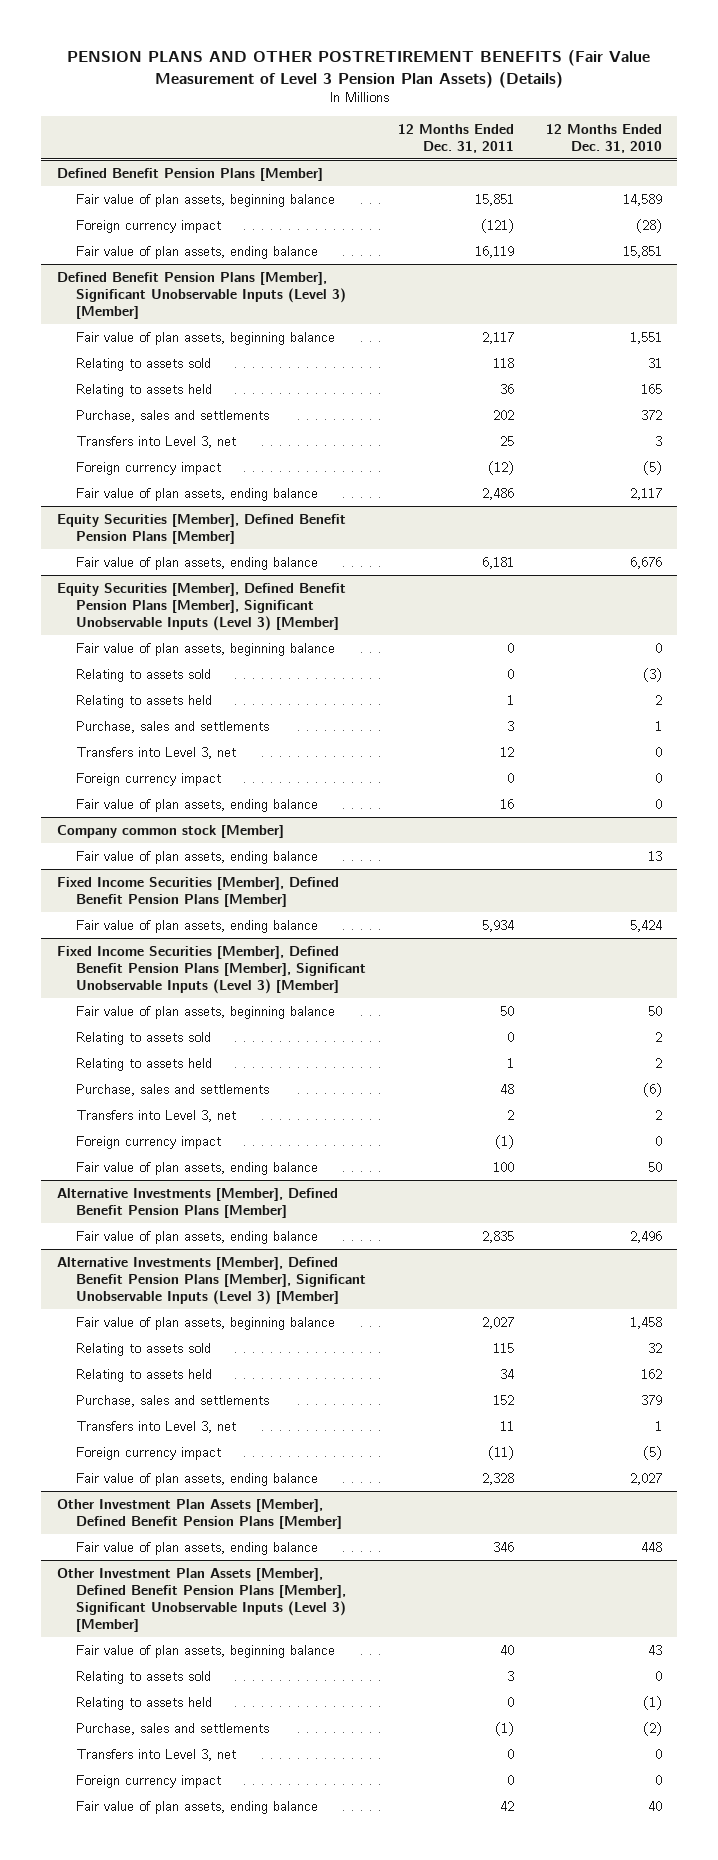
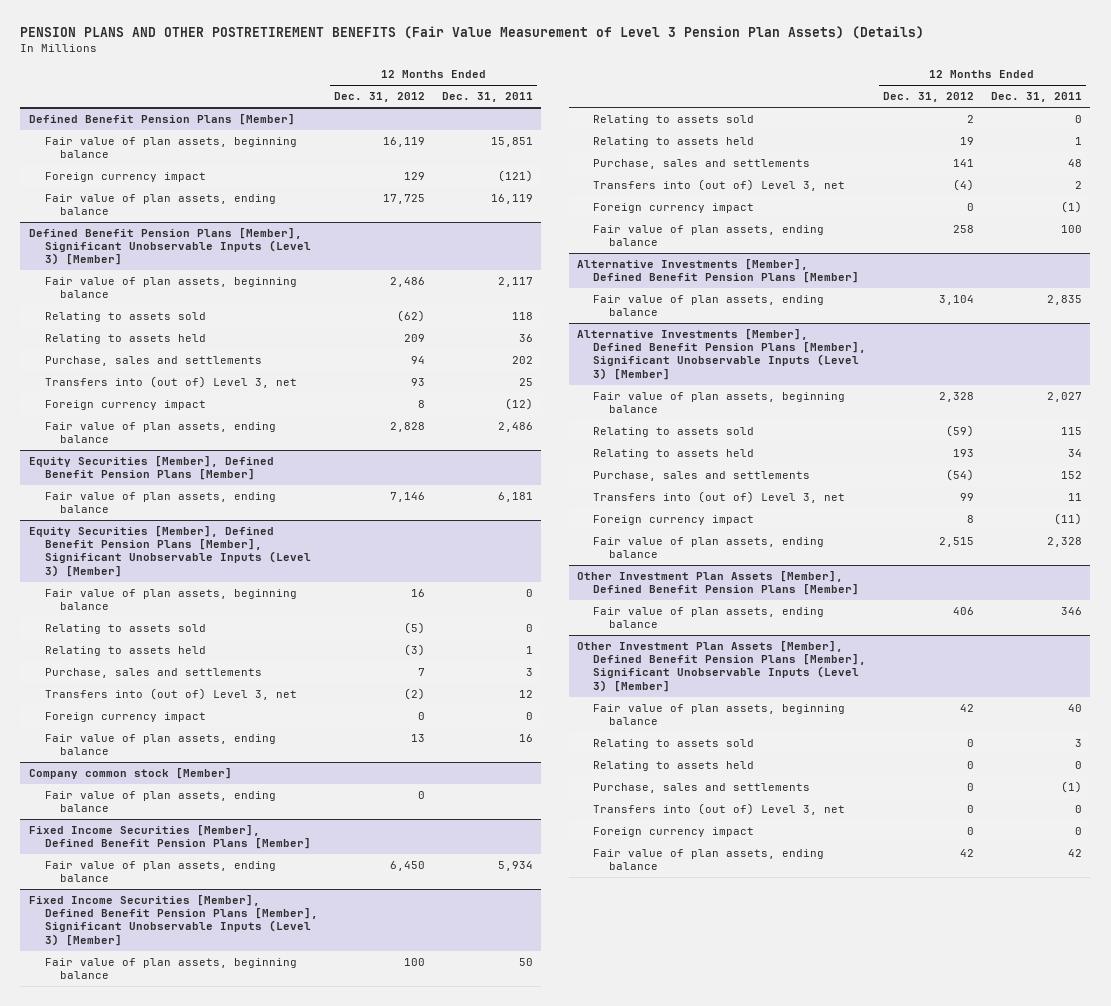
- | 12 Months Ended Dec. 31, 2011 | 12 Months Ended Dec. 31, 2010
+ | 12 Months Ended Dec. 31, 2012 | 12 Months Ended Dec. 31, 2011
@ Defined Benefit Pension Plans [Member], Significant Unobservable Inputs (Level 3) [Member]
- Transfers into Level 3, net | 25 | 3
+ Transfers into (out of) Level 3, net | 93 | 25
@ Equity Securities [Member], Defined Benefit Pension Plans [Member], Significant Unobservable Inputs (Level 3) [Member]
- Transfers into Level 3, net | 12 | 0
+ Transfers into (out of) Level 3, net | (2) | 12
@ Fixed Income Securities [Member], Defined Benefit Pension Plans [Member], Significant Unobservable Inputs (Level 3) [Member]
- Transfers into Level 3, net | 2 | 2
+ Transfers into (out of) Level 3, net | (4) | 2
@ Alternative Investments [Member], Defined Benefit Pension Plans [Member], Significant Unobservable Inputs (Level 3) [Member]
- Transfers into Level 3, net | 11 | 1
+ Transfers into (out of) Level 3, net | 99 | 11
@ Other Investment Plan Assets [Member], Defined Benefit Pension Plans [Member], Significant Unobservable Inputs (Level 3) [Member]
- Transfers into Level 3, net | 0 | 0
+ Transfers into (out of) Level 3, net | 0 | 0

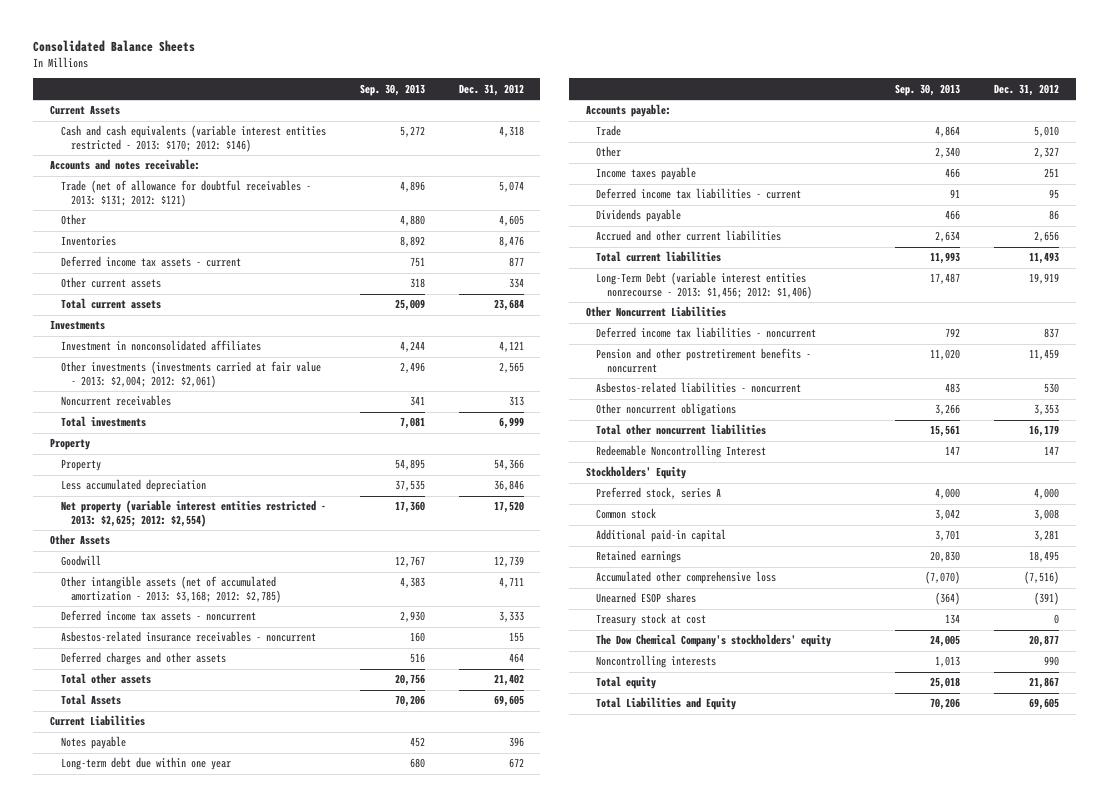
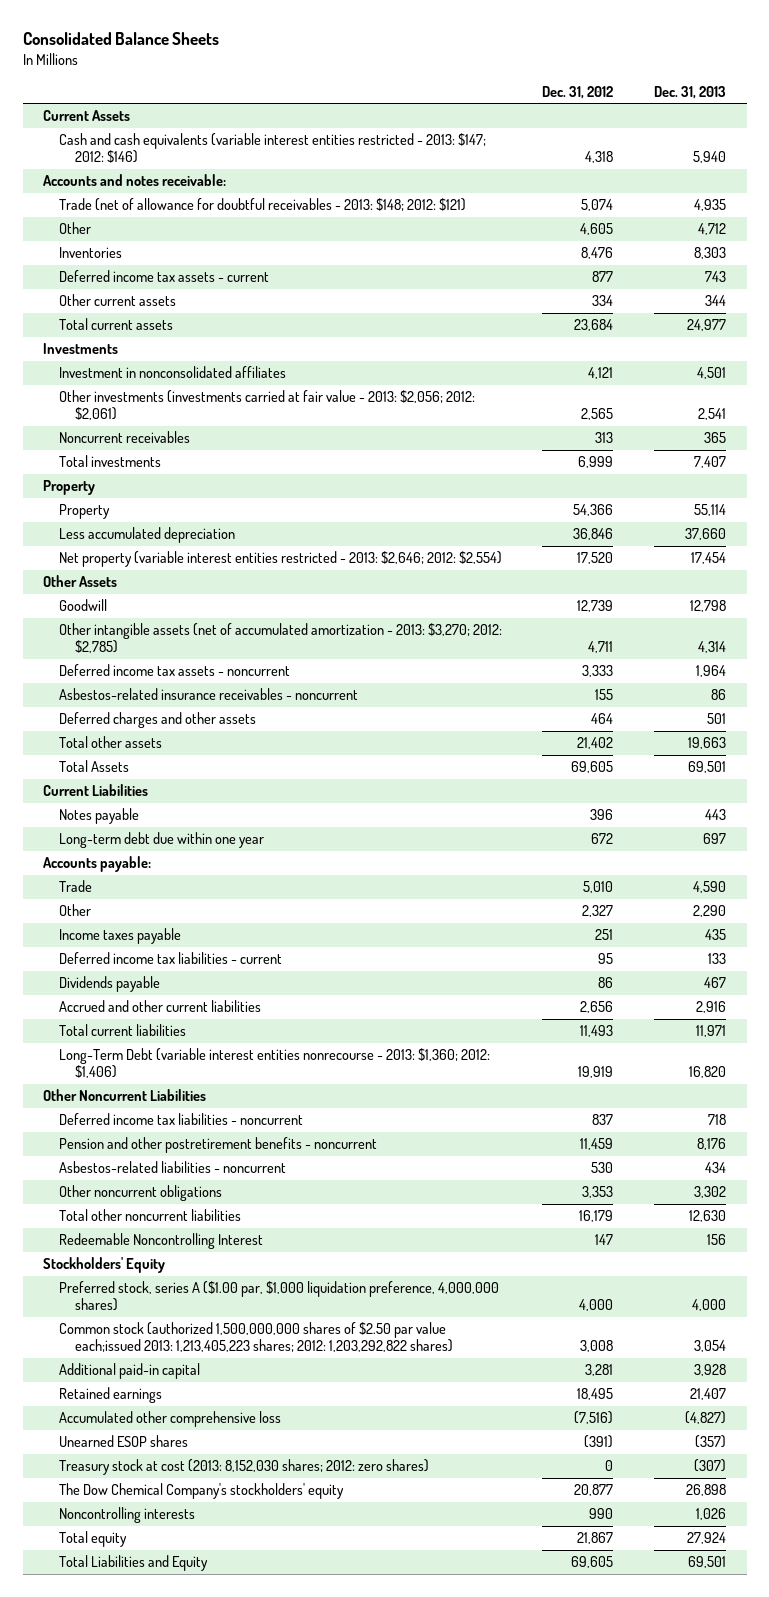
- | Sep. 30, 2013 | Dec. 31, 2012
+ | Dec. 31, 2012 | Dec. 31, 2013
- Cash and cash equivalents (variable interest entities restricted - 2013: $170; 2012: $146) | 5,272 | 4,318
+ Cash and cash equivalents (variable interest entities restricted - 2013: $147; 2012: $146) | 4,318 | 5,940
- Trade (net of allowance for doubtful receivables - 2013: $131; 2012: $121) | 4,896 | 5,074
+ Trade (net of allowance for doubtful receivables - 2013: $148; 2012: $121) | 5,074 | 4,935
- Other investments (investments carried at fair value - 2013: $2,004; 2012: $2,061) | 2,496 | 2,565
+ Other investments (investments carried at fair value - 2013: $2,056; 2012: $2,061) | 2,565 | 2,541
- Net property (variable interest entities restricted - 2013: $2,625; 2012: $2,554) | 17,360 | 17,520
+ Net property (variable interest entities restricted - 2013: $2,646; 2012: $2,554) | 17,520 | 17,454
- Other intangible assets (net of accumulated amortization - 2013: $3,168; 2012: $2,785) | 4,383 | 4,711
+ Other intangible assets (net of accumulated amortization - 2013: $3,270; 2012: $2,785) | 4,711 | 4,314
- Long-Term Debt (variable interest entities nonrecourse - 2013: $1,456; 2012: $1,406) | 17,487 | 19,919
+ Long-Term Debt (variable interest entities nonrecourse - 2013: $1,360; 2012: $1,406) | 19,919 | 16,820
- Preferred stock, series A | 4,000 | 4,000
- Common stock | 3,042 | 3,008
+ Preferred stock, series A ($1.00 par, $1,000 liquidation preference, 4,000,000 shares) | 4,000 | 4,000
+ Common stock (authorized 1,500,000,000 shares of $2.50 par value each;issued 2013: 1,213,405,223 shares; 2012: 1,203,292,822 shares) | 3,008 | 3,054
- Treasury stock at cost | 134 | 0
+ Treasury stock at cost (2013: 8,152,030 shares; 2012: zero shares) | 0 | (307)

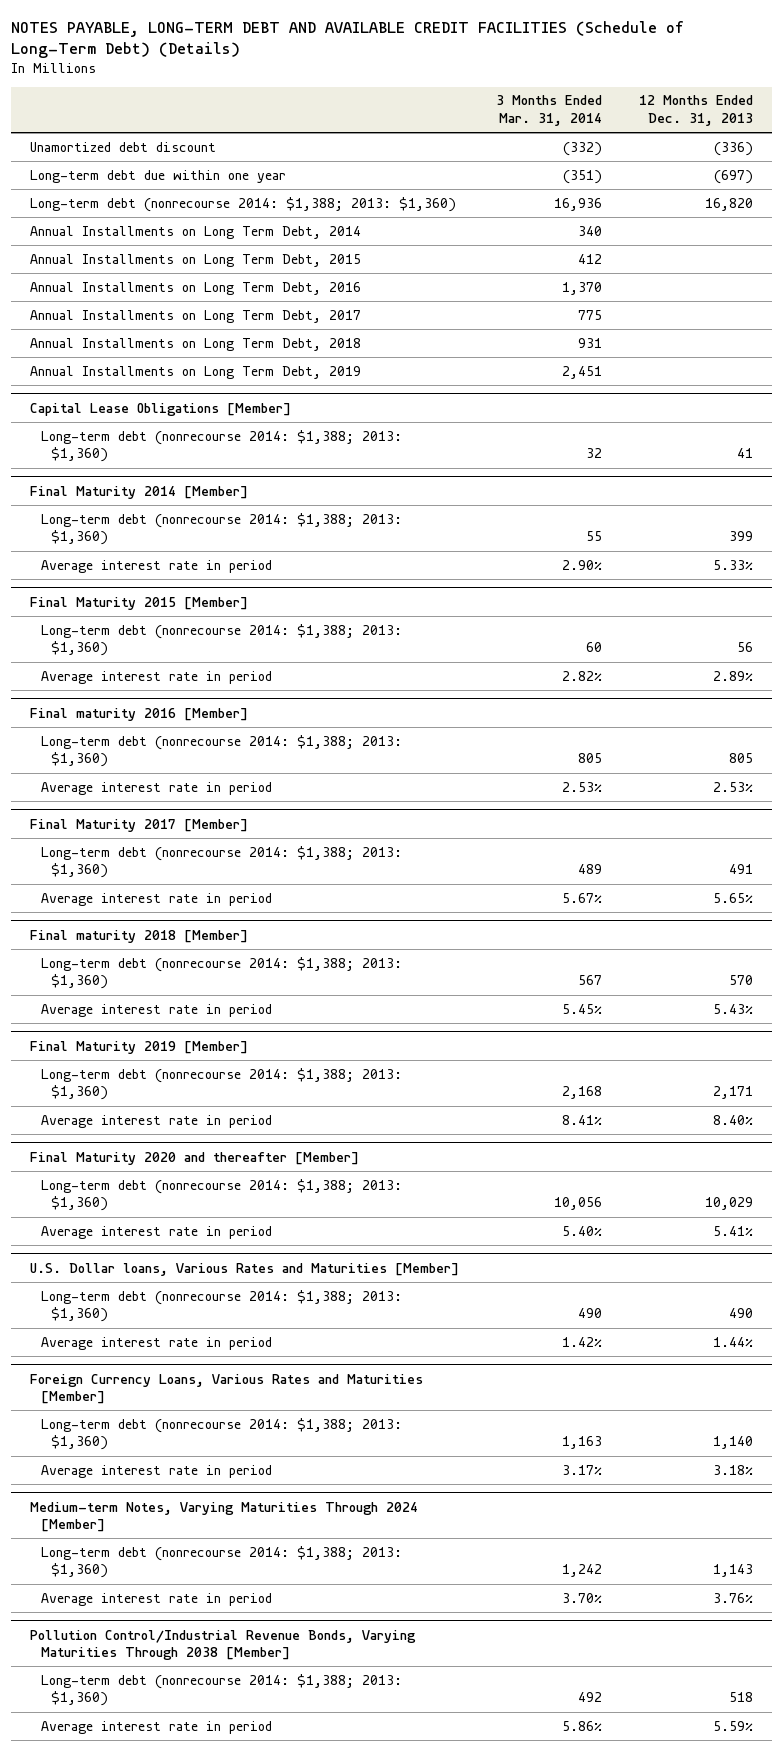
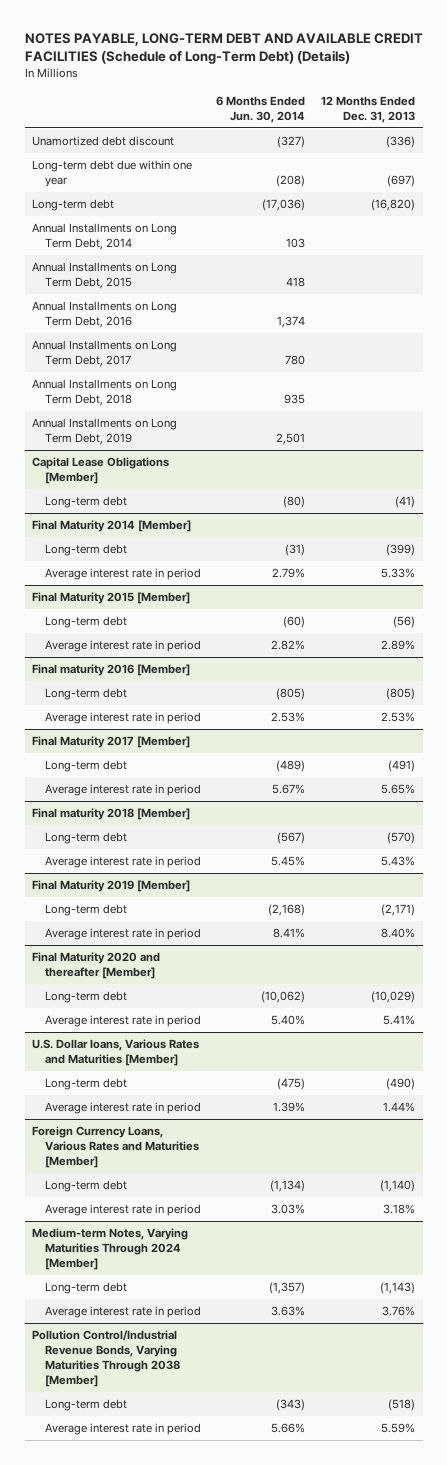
- | 3 Months Ended Mar. 31, 2014 | 12 Months Ended Dec. 31, 2013
+ | 6 Months Ended Jun. 30, 2014 | 12 Months Ended Dec. 31, 2013
- Long-term debt (nonrecourse 2014: $1,388; 2013: $1,360) | 16,936 | 16,820
+ Long-term debt | (17,036) | (16,820)
@ Capital Lease Obligations [Member]
- Long-term debt (nonrecourse 2014: $1,388; 2013: $1,360) | 32 | 41
+ Long-term debt | (80) | (41)
@ Final Maturity 2014 [Member]
- Long-term debt (nonrecourse 2014: $1,388; 2013: $1,360) | 55 | 399
+ Long-term debt | (31) | (399)
@ Final Maturity 2015 [Member]
- Long-term debt (nonrecourse 2014: $1,388; 2013: $1,360) | 60 | 56
+ Long-term debt | (60) | (56)
@ Final maturity 2016 [Member]
- Long-term debt (nonrecourse 2014: $1,388; 2013: $1,360) | 805 | 805
+ Long-term debt | (805) | (805)
@ Final Maturity 2017 [Member]
- Long-term debt (nonrecourse 2014: $1,388; 2013: $1,360) | 489 | 491
+ Long-term debt | (489) | (491)
@ Final maturity 2018 [Member]
- Long-term debt (nonrecourse 2014: $1,388; 2013: $1,360) | 567 | 570
+ Long-term debt | (567) | (570)
@ Final Maturity 2019 [Member]
- Long-term debt (nonrecourse 2014: $1,388; 2013: $1,360) | 2,168 | 2,171
+ Long-term debt | (2,168) | (2,171)
@ Final Maturity 2020 and thereafter [Member]
- Long-term debt (nonrecourse 2014: $1,388; 2013: $1,360) | 10,056 | 10,029
+ Long-term debt | (10,062) | (10,029)
@ U.S. Dollar loans, Various Rates and Maturities [Member]
- Long-term debt (nonrecourse 2014: $1,388; 2013: $1,360) | 490 | 490
+ Long-term debt | (475) | (490)
@ Foreign Currency Loans, Various Rates and Maturities [Member]
- Long-term debt (nonrecourse 2014: $1,388; 2013: $1,360) | 1,163 | 1,140
+ Long-term debt | (1,134) | (1,140)
@ Medium-term Notes, Varying Maturities Through 2024 [Member]
- Long-term debt (nonrecourse 2014: $1,388; 2013: $1,360) | 1,242 | 1,143
+ Long-term debt | (1,357) | (1,143)
@ Pollution Control/Industrial Revenue Bonds, Varying Maturities Through 2038 [Member]
- Long-term debt (nonrecourse 2014: $1,388; 2013: $1,360) | 492 | 518
+ Long-term debt | (343) | (518)

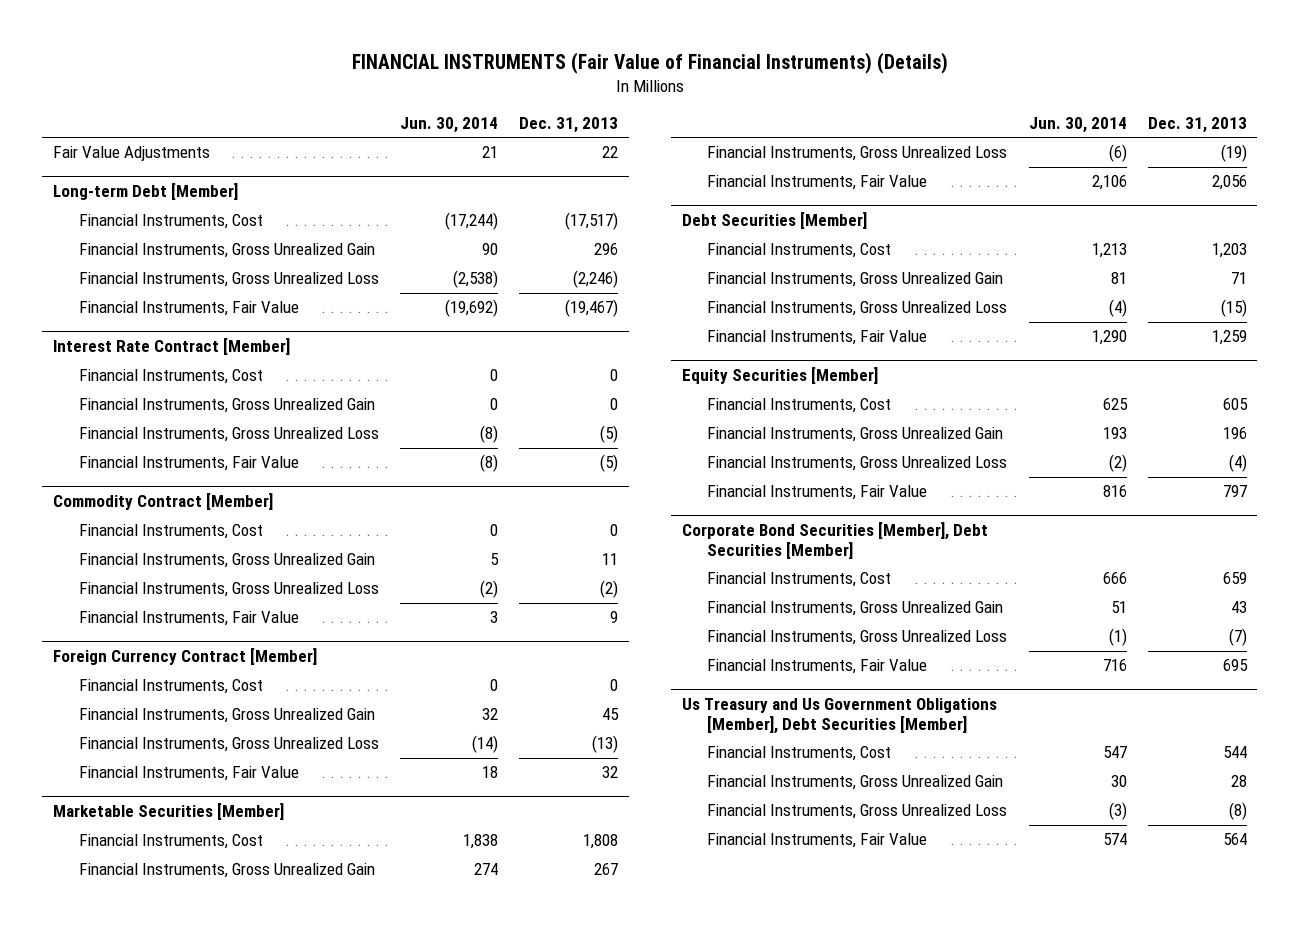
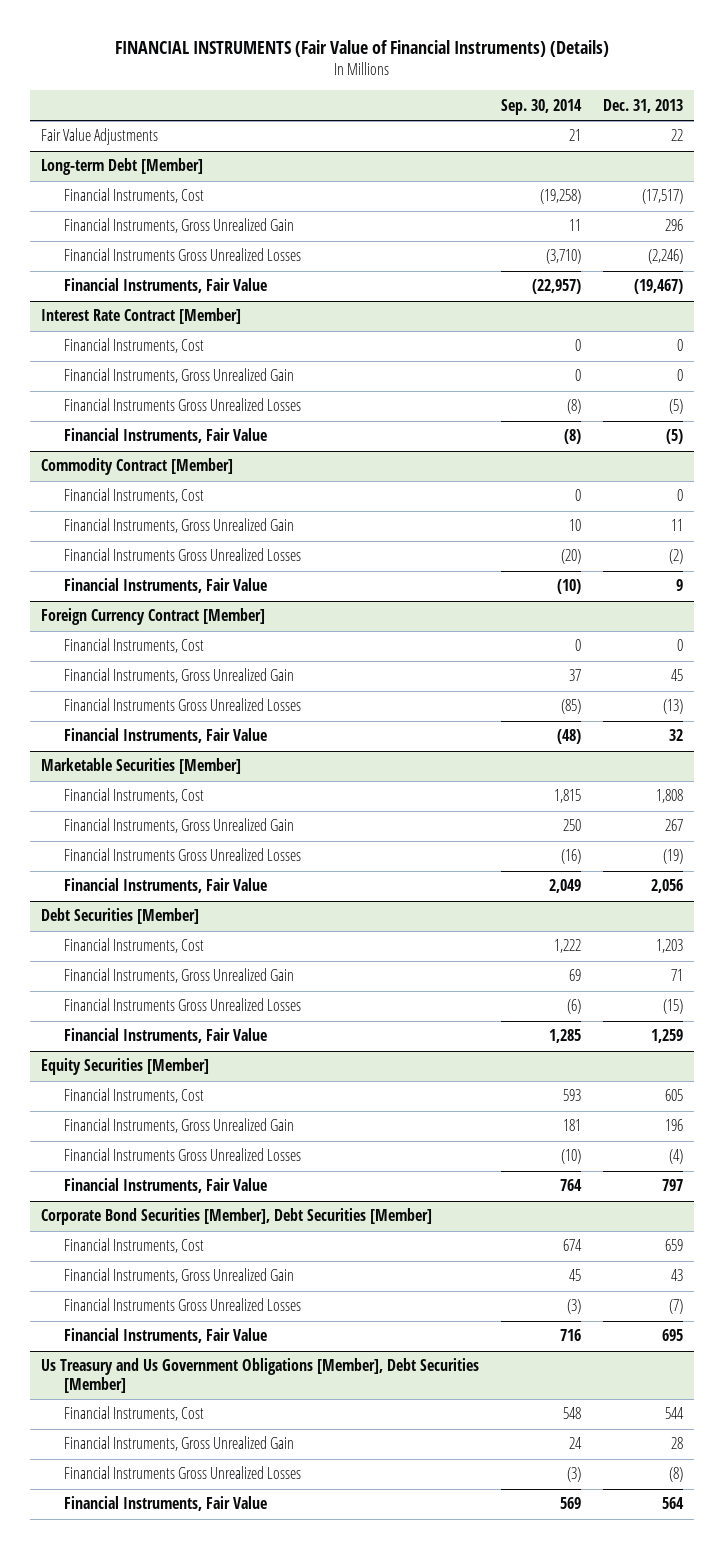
- | Jun. 30, 2014 | Dec. 31, 2013
+ | Sep. 30, 2014 | Dec. 31, 2013
@ Long-term Debt [Member]
- Financial Instruments, Gross Unrealized Loss | (2,538) | (2,246)
+ Financial Instruments Gross Unrealized Losses | (3,710) | (2,246)
@ Interest Rate Contract [Member]
- Financial Instruments, Gross Unrealized Loss | (8) | (5)
+ Financial Instruments Gross Unrealized Losses | (8) | (5)
@ Commodity Contract [Member]
- Financial Instruments, Gross Unrealized Loss | (2) | (2)
+ Financial Instruments Gross Unrealized Losses | (20) | (2)
@ Foreign Currency Contract [Member]
- Financial Instruments, Gross Unrealized Loss | (14) | (13)
+ Financial Instruments Gross Unrealized Losses | (85) | (13)
@ Marketable Securities [Member]
- Financial Instruments, Gross Unrealized Loss | (6) | (19)
+ Financial Instruments Gross Unrealized Losses | (16) | (19)
@ Debt Securities [Member]
- Financial Instruments, Gross Unrealized Loss | (4) | (15)
+ Financial Instruments Gross Unrealized Losses | (6) | (15)
@ Equity Securities [Member]
- Financial Instruments, Gross Unrealized Loss | (2) | (4)
+ Financial Instruments Gross Unrealized Losses | (10) | (4)
@ Corporate Bond Securities [Member], Debt Securities [Member]
- Financial Instruments, Gross Unrealized Loss | (1) | (7)
+ Financial Instruments Gross Unrealized Losses | (3) | (7)
@ Us Treasury and Us Government Obligations [Member], Debt Securities [Member]
- Financial Instruments, Gross Unrealized Loss | (3) | (8)
+ Financial Instruments Gross Unrealized Losses | (3) | (8)

